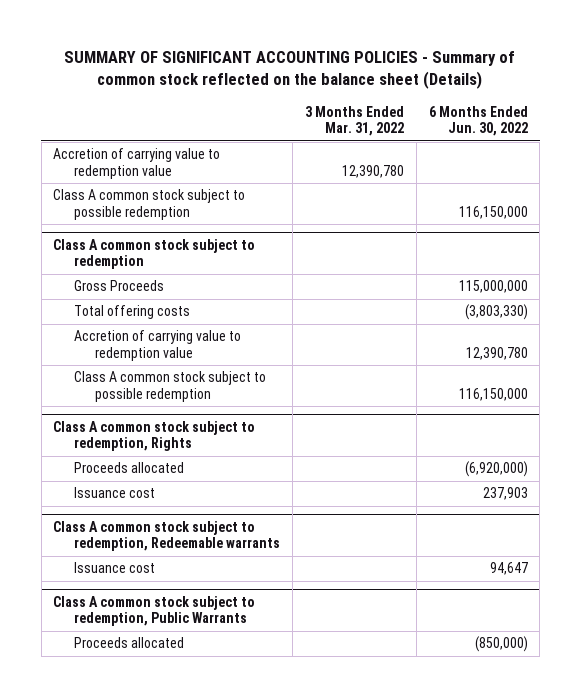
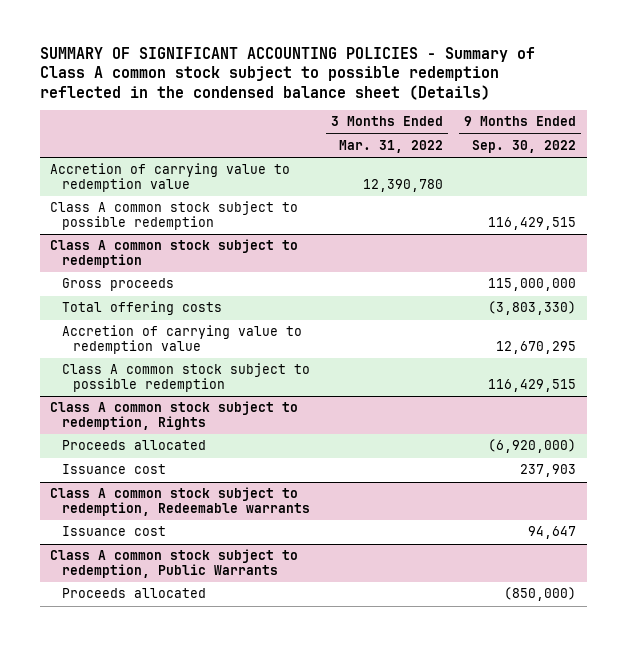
- SUMMARY OF SIGNIFICANT ACCOUNTING POLICIES - Summary of common stock reflected on the balance sheet (Details)
+ SUMMARY OF SIGNIFICANT ACCOUNTING POLICIES - Summary of Class A common stock subject to possible redemption reflected in the condensed balance sheet (Details)
- | 3 Months Ended Mar. 31, 2022 | 6 Months Ended Jun. 30, 2022
+ | 3 Months Ended Mar. 31, 2022 | 9 Months Ended Sep. 30, 2022
@ Class A common stock subject to redemption
- Gross Proceeds | | 115,000,000
+ Gross proceeds | | 115,000,000

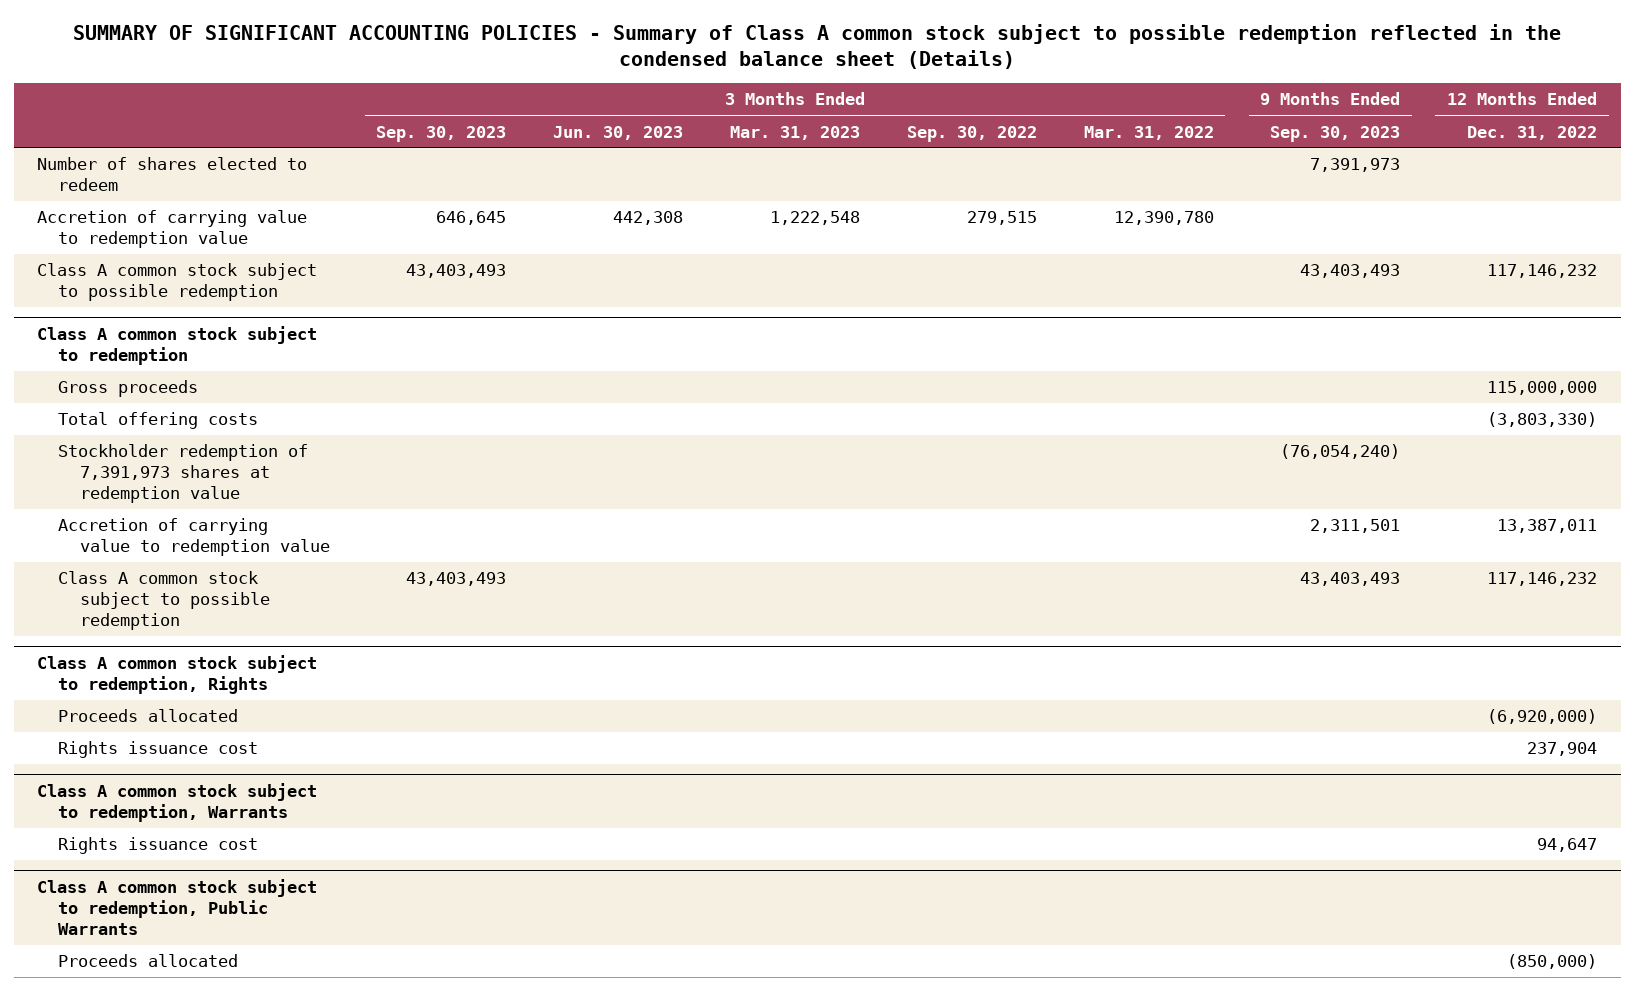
- | 3 Months Ended Mar. 31, 2022 | 9 Months Ended Sep. 30, 2022
+ | 3 Months Ended Sep. 30, 2023 | 3 Months Ended Jun. 30, 2023 | 3 Months Ended Mar. 31, 2023 | 3 Months Ended Sep. 30, 2022 | 3 Months Ended Mar. 31, 2022 | 9 Months Ended Sep. 30, 2023 | 12 Months Ended Dec. 31, 2022
+ Number of shares elected to redeem | | | | | | 7,391,973 |
@ Class A common stock subject to redemption
+ Stockholder redemption of 7,391,973 shares at redemption value | | | | | | (76,054,240) |
@ Class A common stock subject to redemption, Rights
- Issuance cost | | 237,903
- Class A common stock subject to redemption, Redeemable warrants
- Issuance cost | | 94,647
@ Class A common stock subject to redemption, Rights
+ Rights issuance cost | | | | | | | 237,904
+ Class A common stock subject to redemption, Warrants
+ Rights issuance cost | | | | | | | 94,647

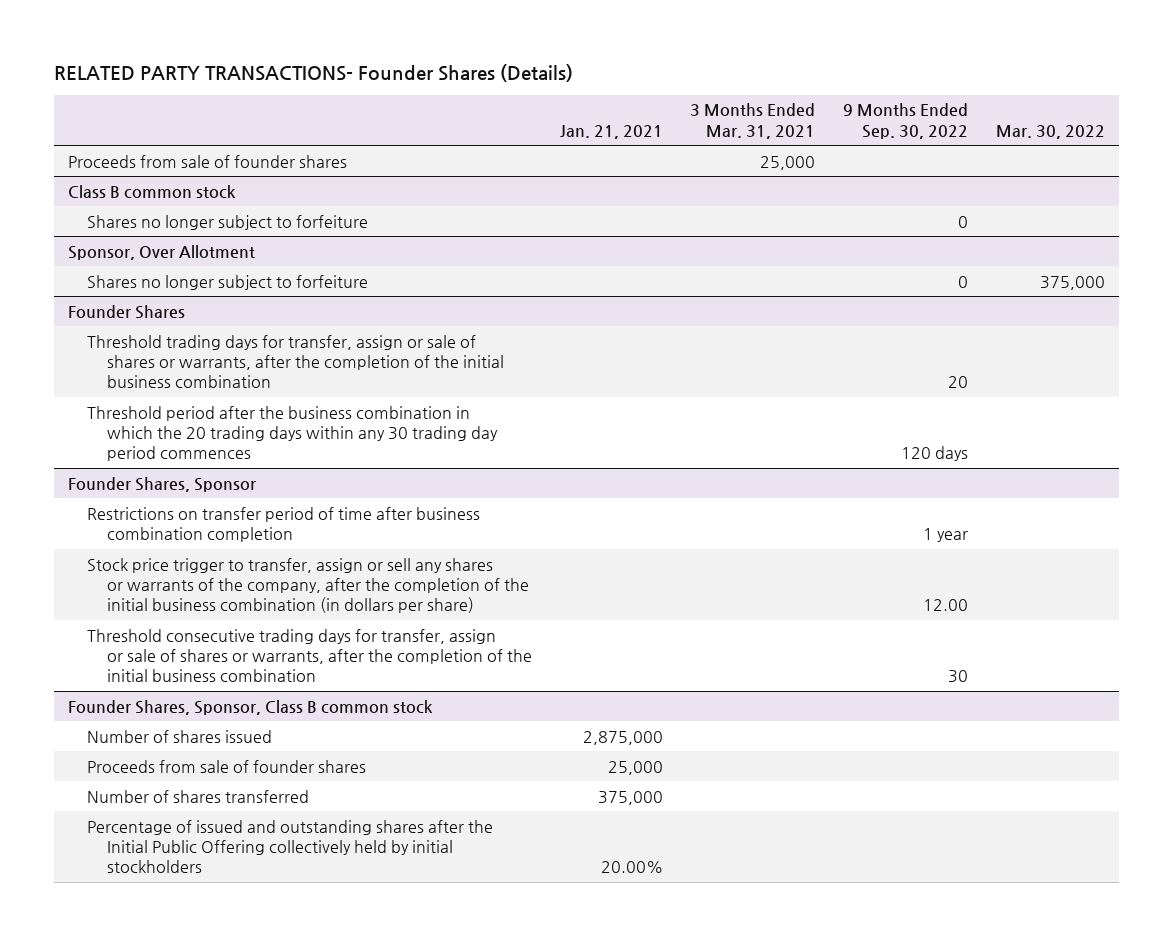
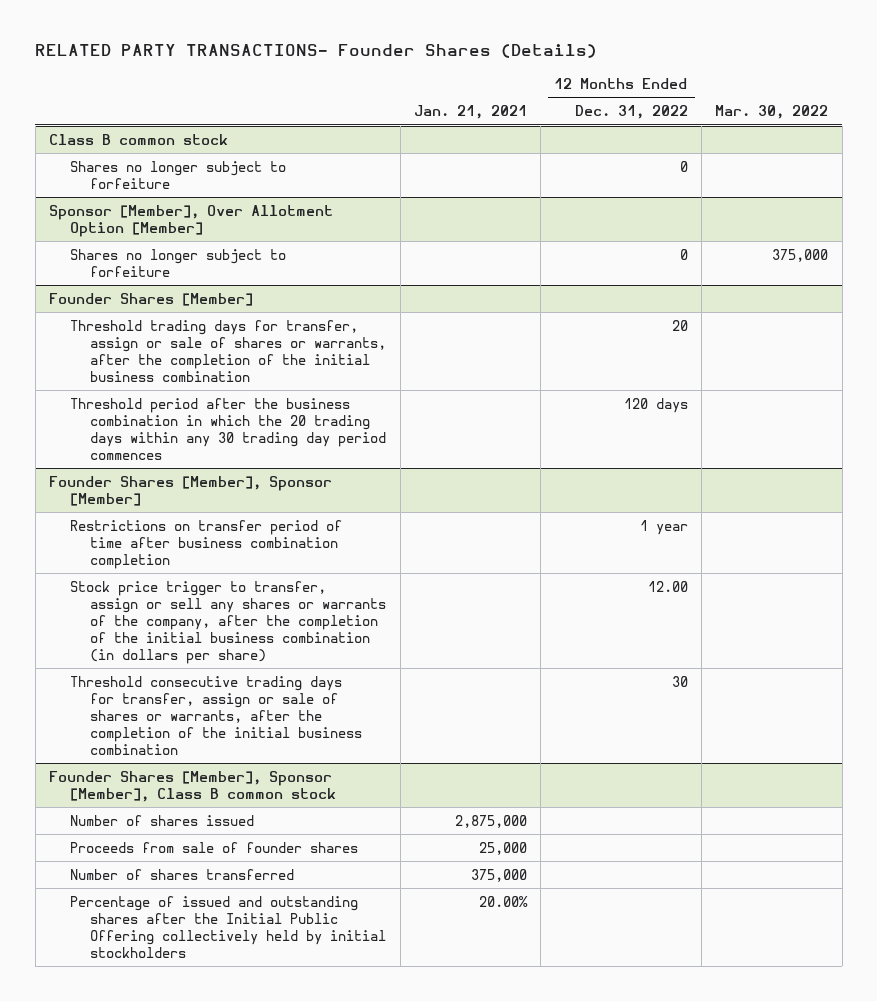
- | Jan. 21, 2021 | 3 Months Ended Mar. 31, 2021 | 9 Months Ended Sep. 30, 2022 | Mar. 30, 2022
+ | Jan. 21, 2021 | 12 Months Ended Dec. 31, 2022 | Mar. 30, 2022
- Proceeds from sale of founder shares | | 25,000 | |
- Sponsor, Over Allotment
+ Sponsor [Member], Over Allotment Option [Member]
- Founder Shares
+ Founder Shares [Member]
- Founder Shares, Sponsor
+ Founder Shares [Member], Sponsor [Member]
- Founder Shares, Sponsor, Class B common stock
+ Founder Shares [Member], Sponsor [Member], Class B common stock

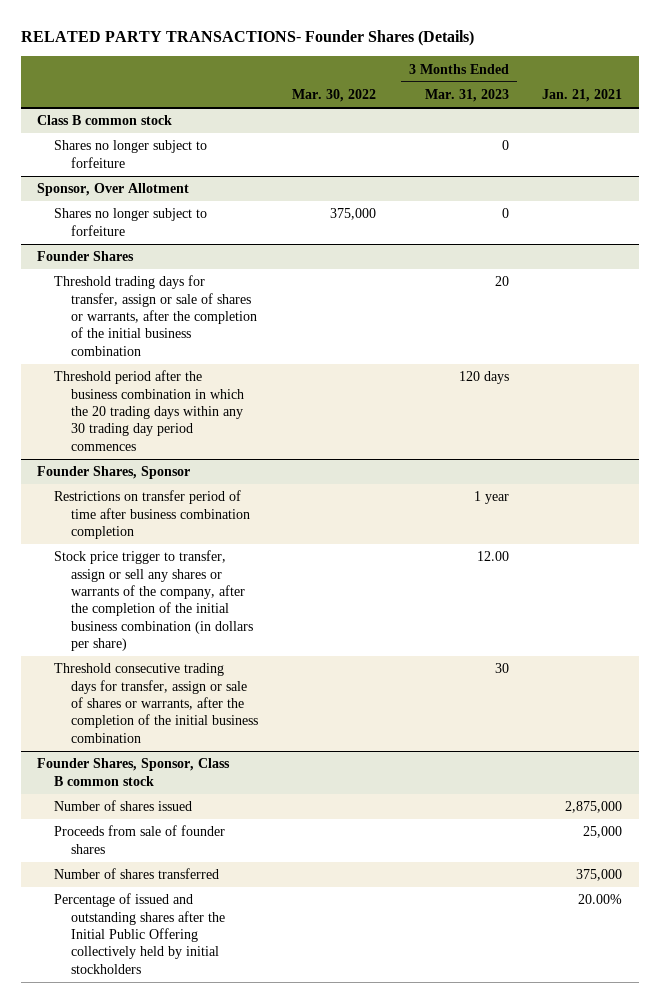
- | Jan. 21, 2021 | 12 Months Ended Dec. 31, 2022 | Mar. 30, 2022
+ | Mar. 30, 2022 | 3 Months Ended Mar. 31, 2023 | Jan. 21, 2021
- Sponsor [Member], Over Allotment Option [Member]
+ Sponsor, Over Allotment
- Founder Shares [Member]
+ Founder Shares
- Founder Shares [Member], Sponsor [Member]
+ Founder Shares, Sponsor
- Founder Shares [Member], Sponsor [Member], Class B common stock
+ Founder Shares, Sponsor, Class B common stock

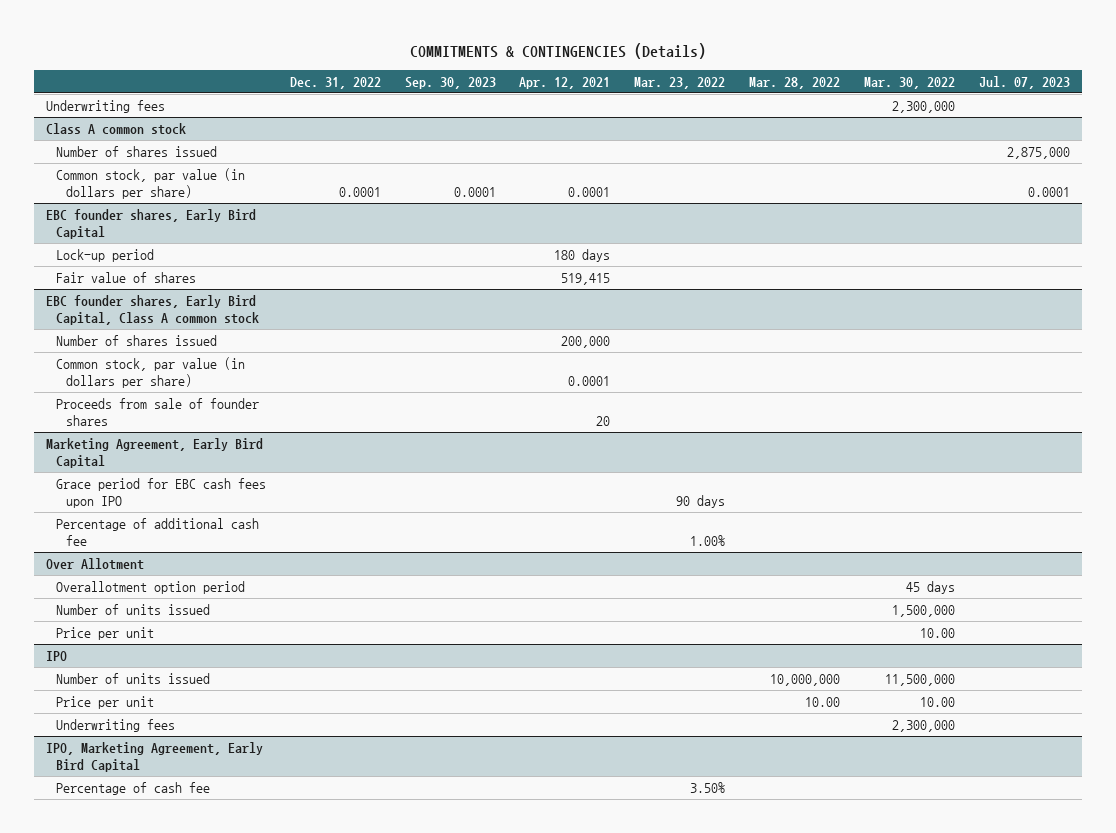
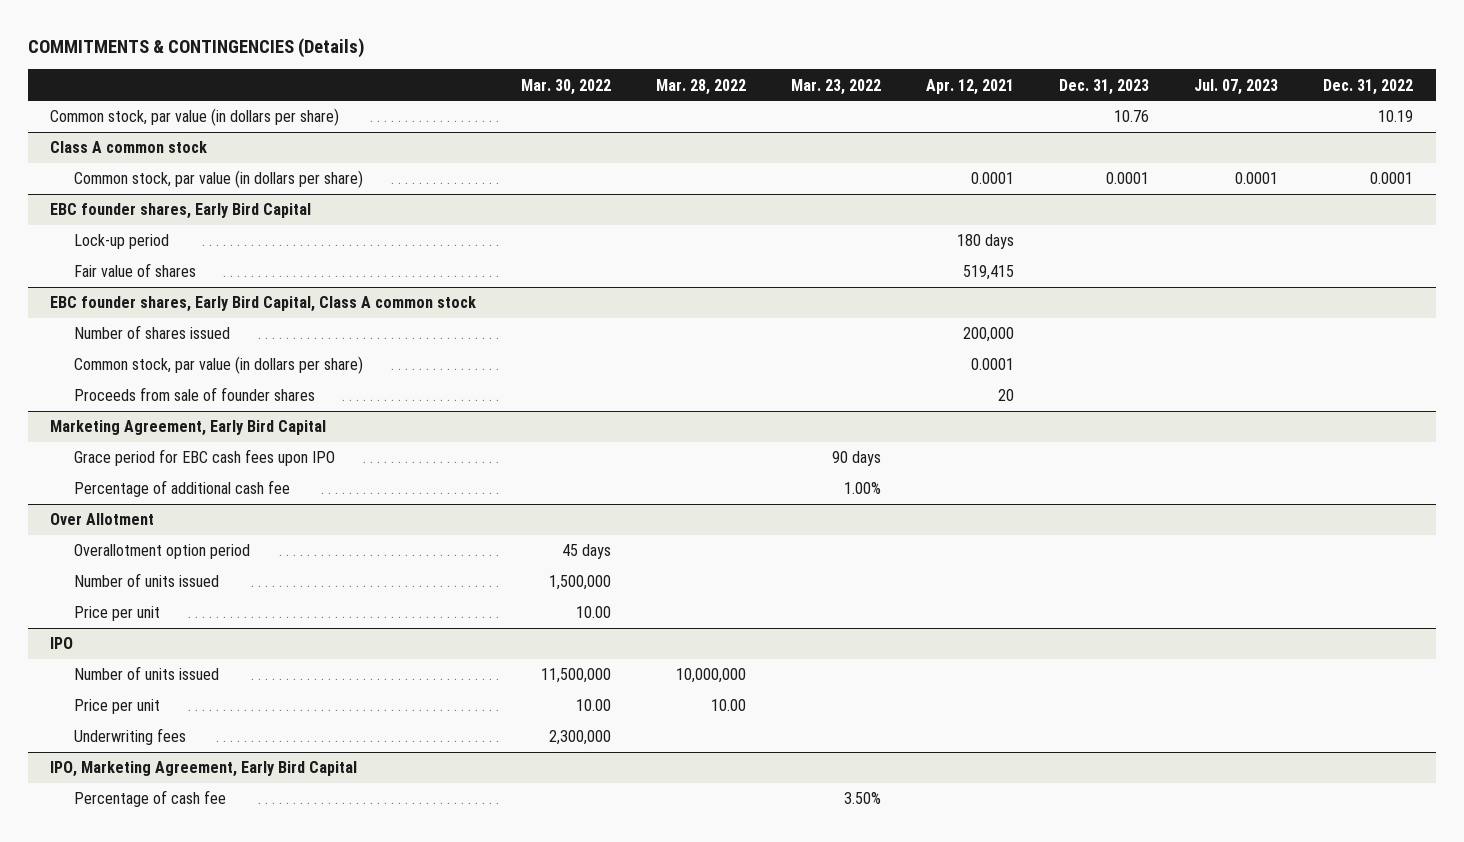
- | Dec. 31, 2022 | Sep. 30, 2023 | Apr. 12, 2021 | Mar. 23, 2022 | Mar. 28, 2022 | Mar. 30, 2022 | Jul. 07, 2023
+ | Mar. 30, 2022 | Mar. 28, 2022 | Mar. 23, 2022 | Apr. 12, 2021 | Dec. 31, 2023 | Jul. 07, 2023 | Dec. 31, 2022
- Underwriting fees | | | | | | 2,300,000 |
+ Common stock, par value (in dollars per share) | | | | | 10.76 | | 10.19
@ Class A common stock
- Number of shares issued | | | | | | | 2,875,000

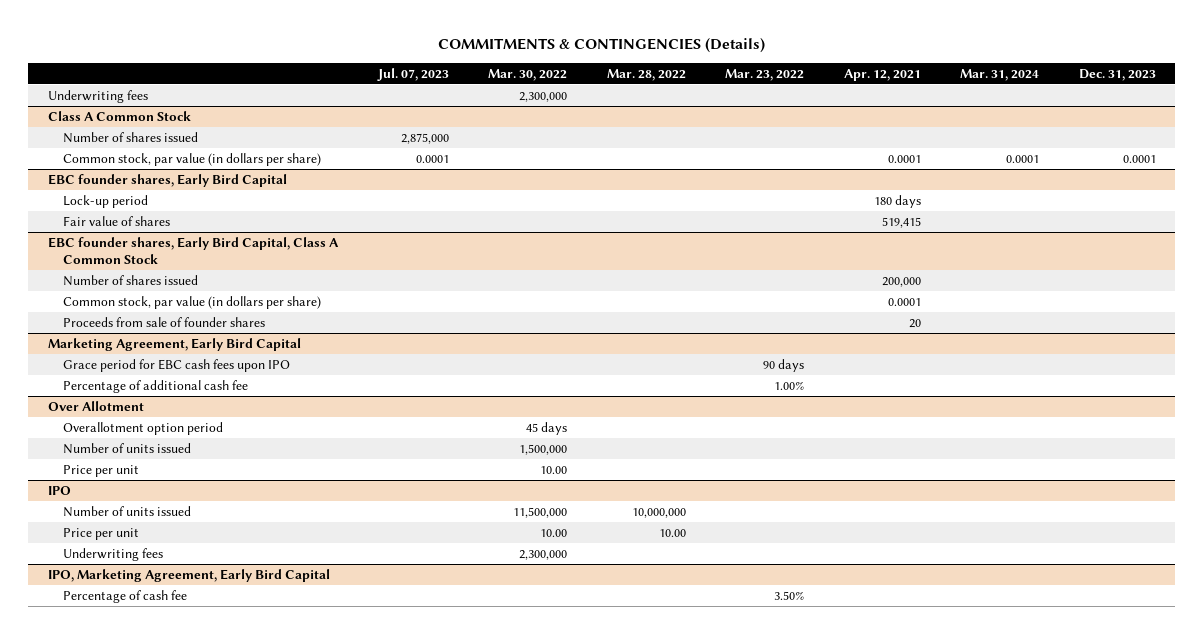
- | Mar. 30, 2022 | Mar. 28, 2022 | Mar. 23, 2022 | Apr. 12, 2021 | Dec. 31, 2023 | Jul. 07, 2023 | Dec. 31, 2022
+ | Jul. 07, 2023 | Mar. 30, 2022 | Mar. 28, 2022 | Mar. 23, 2022 | Apr. 12, 2021 | Mar. 31, 2024 | Dec. 31, 2023
- Common stock, par value (in dollars per share) | | | | | 10.76 | | 10.19
- Class A common stock
+ Underwriting fees | | 2,300,000 | | | | |
+ Class A Common Stock
+ Number of shares issued | 2,875,000 | | | | | |
- EBC founder shares, Early Bird Capital, Class A common stock
+ EBC founder shares, Early Bird Capital, Class A Common Stock

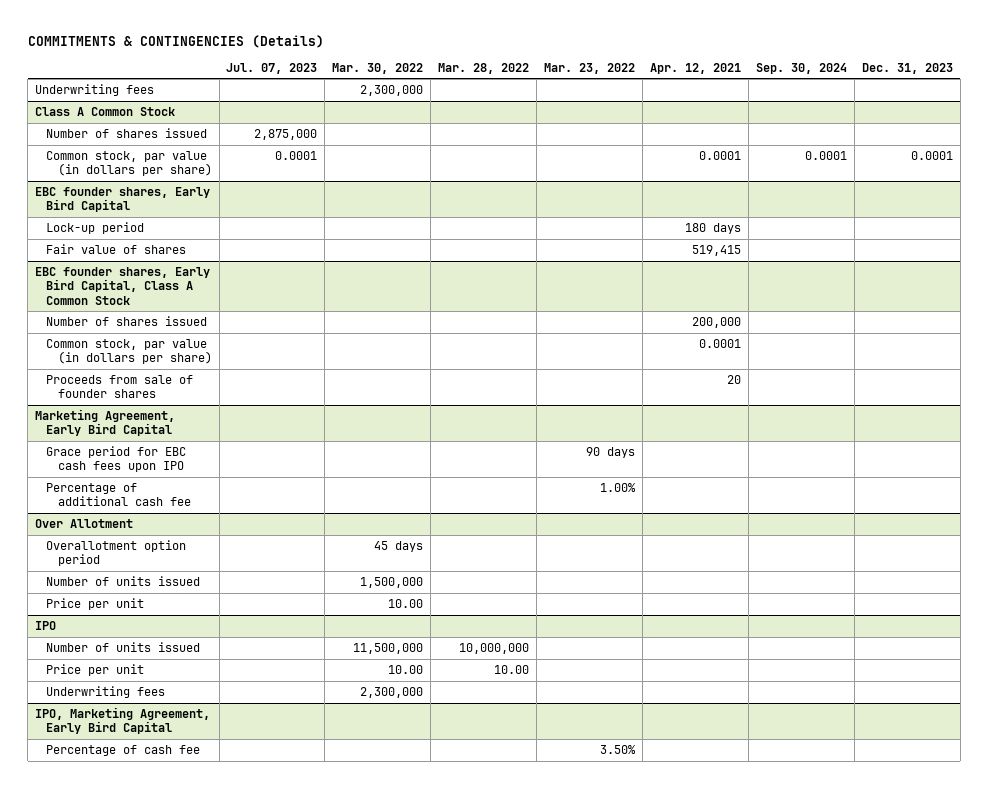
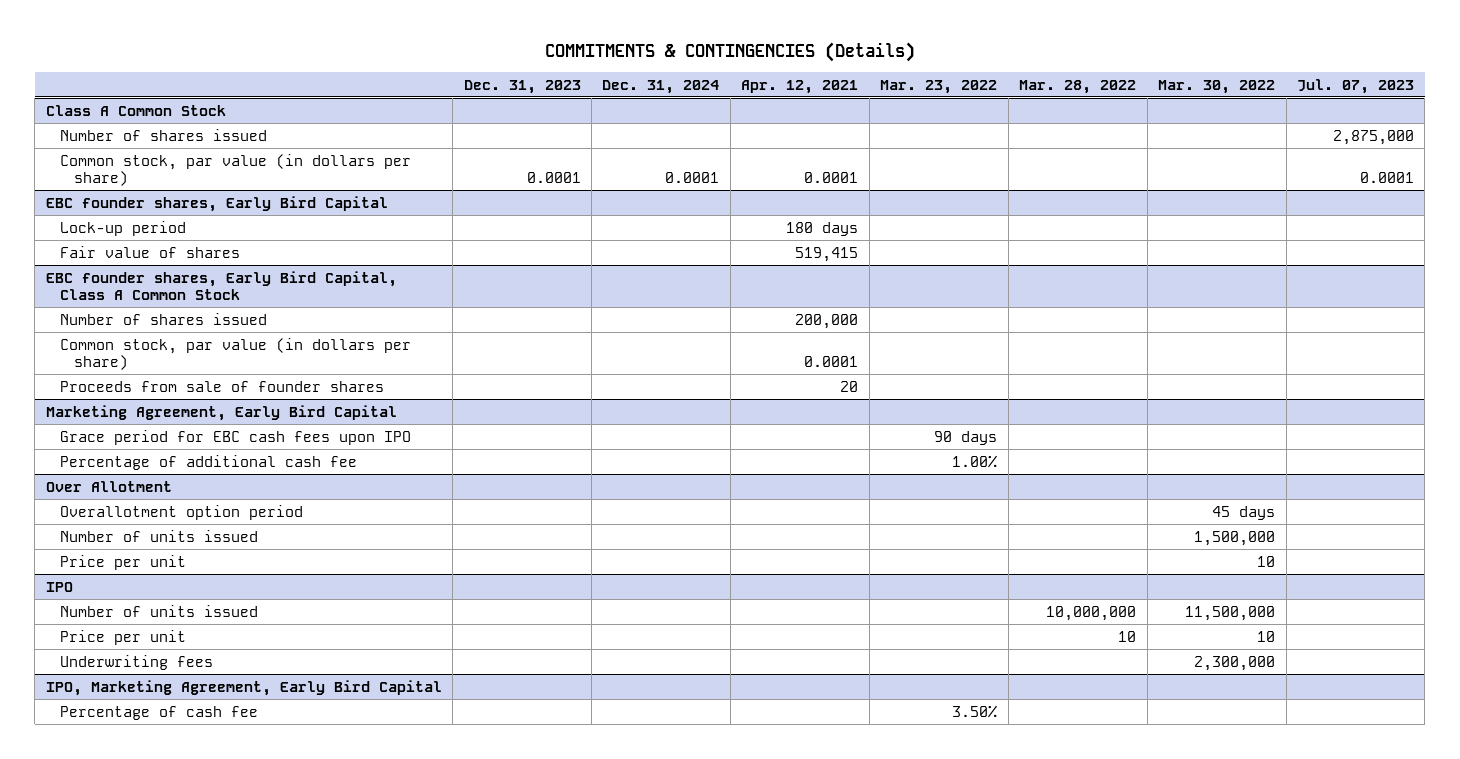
- | Jul. 07, 2023 | Mar. 30, 2022 | Mar. 28, 2022 | Mar. 23, 2022 | Apr. 12, 2021 | Sep. 30, 2024 | Dec. 31, 2023
+ | Dec. 31, 2023 | Dec. 31, 2024 | Apr. 12, 2021 | Mar. 23, 2022 | Mar. 28, 2022 | Mar. 30, 2022 | Jul. 07, 2023
- Underwriting fees | | 2,300,000 | | | | |
@ Over Allotment
- Price per unit | | 10.00 | | | | |
+ Price per unit | | | | | | 10 |
@ IPO
- Price per unit | | 10.00 | 10.00 | | | |
+ Price per unit | | | | | 10 | 10 |

